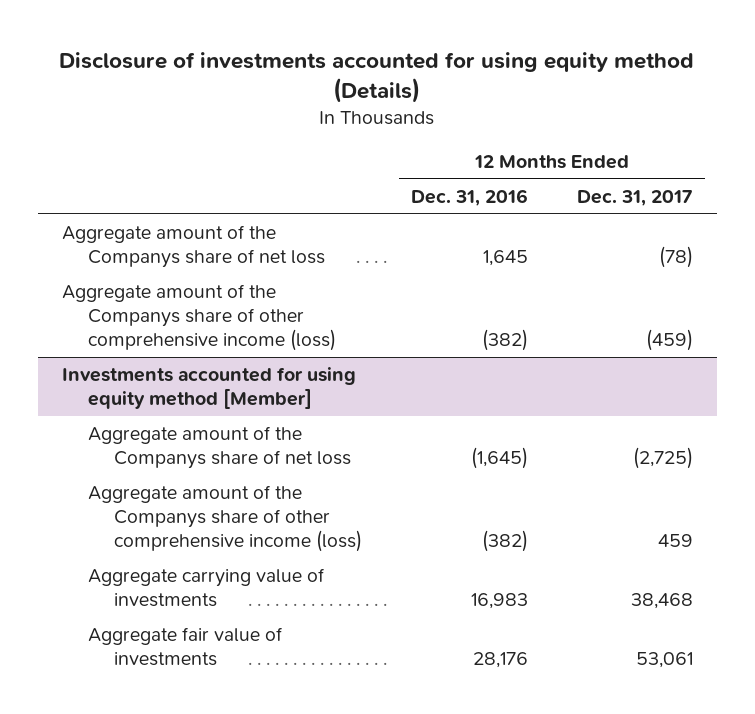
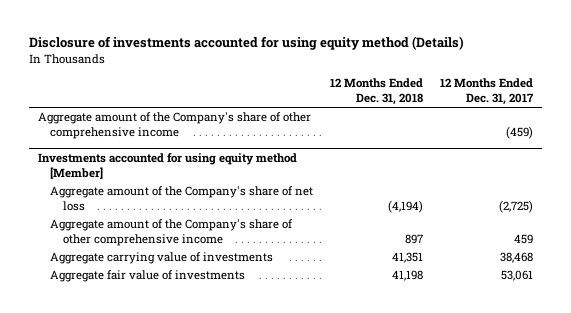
- | 12 Months Ended Dec. 31, 2016 | 12 Months Ended Dec. 31, 2017
+ | 12 Months Ended Dec. 31, 2018 | 12 Months Ended Dec. 31, 2017
- Aggregate amount of the Companys share of net loss | 1,645 | (78)
- Aggregate amount of the Companys share of other comprehensive income (loss) | (382) | (459)
+ Aggregate amount of the Company's share of other comprehensive income | | (459)
@ Investments accounted for using equity method [Member]
- Aggregate amount of the Companys share of net loss | (1,645) | (2,725)
- Aggregate amount of the Companys share of other comprehensive income (loss) | (382) | 459
+ Aggregate amount of the Company's share of net loss | (4,194) | (2,725)
+ Aggregate amount of the Company's share of other comprehensive income | 897 | 459

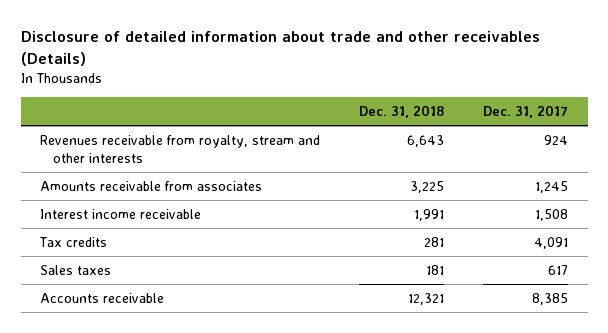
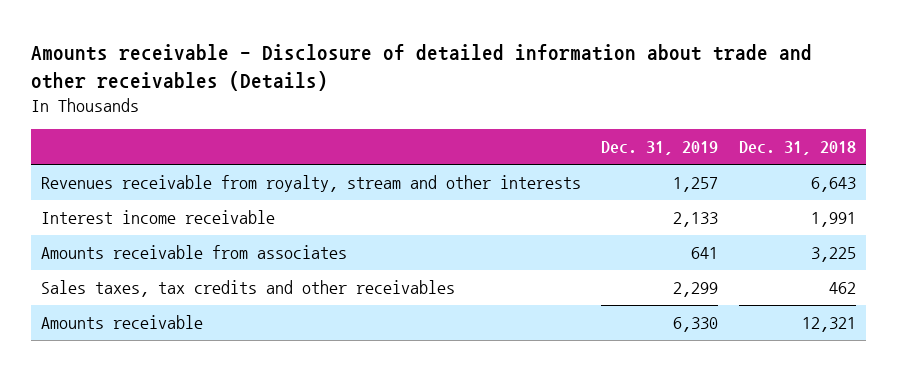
- Disclosure of detailed information about trade and other receivables (Details)
+ Amounts receivable - Disclosure of detailed information about trade and other receivables (Details)
- | Dec. 31, 2018 | Dec. 31, 2017
+ | Dec. 31, 2019 | Dec. 31, 2018
- Tax credits | 281 | 4,091
- Sales taxes | 181 | 617
- Accounts receivable | 12,321 | 8,385
moved down: Amounts receivable from associates | 641 | 3,225
+ Sales taxes, tax credits and other receivables | 2,299 | 462
+ Amounts receivable | 6,330 | 12,321

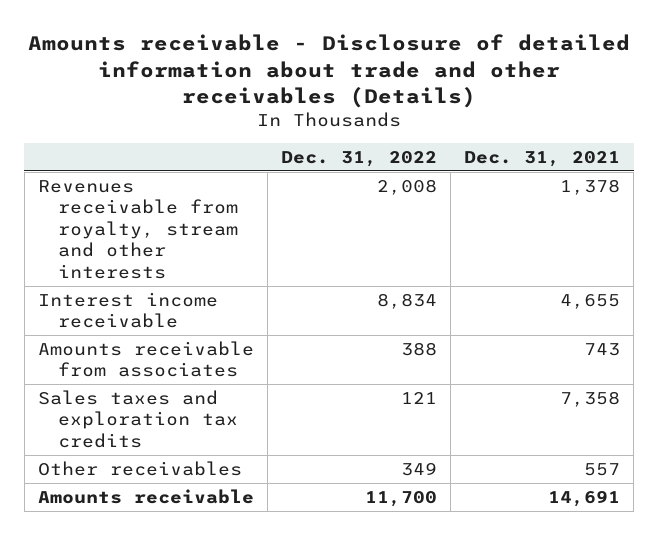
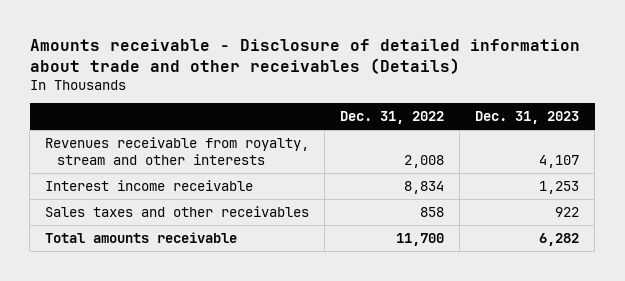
- | Dec. 31, 2022 | Dec. 31, 2021
+ | Dec. 31, 2022 | Dec. 31, 2023
- Amounts receivable from associates | 388 | 743
- Sales taxes and exploration tax credits | 121 | 7,358
- Other receivables | 349 | 557
- Amounts receivable | 11,700 | 14,691
+ Sales taxes and other receivables | 858 | 922
+ Total amounts receivable | 11,700 | 6,282

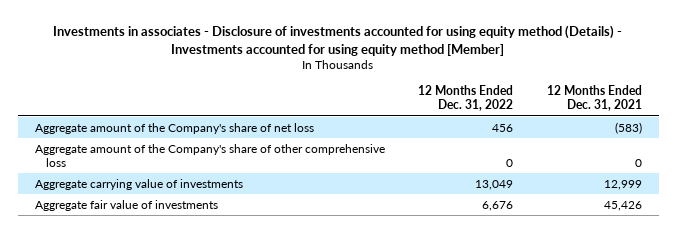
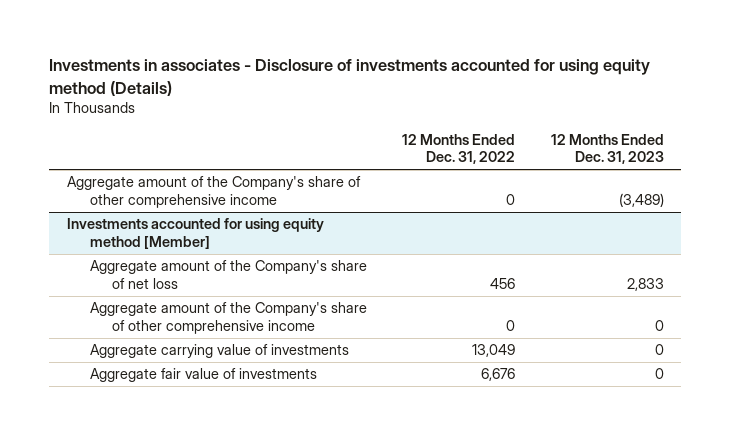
- Investments in associates - Disclosure of investments accounted for using equity method (Details) - Investments accounted for using equity method [Member]
+ Investments in associates - Disclosure of investments accounted for using equity method (Details)
- | 12 Months Ended Dec. 31, 2022 | 12 Months Ended Dec. 31, 2021
+ | 12 Months Ended Dec. 31, 2022 | 12 Months Ended Dec. 31, 2023
+ Aggregate amount of the Company's share of other comprehensive income | 0 | (3,489)
+ Investments accounted for using equity method [Member]
- Aggregate amount of the Company's share of other comprehensive loss | 0 | 0
+ Aggregate amount of the Company's share of other comprehensive income | 0 | 0

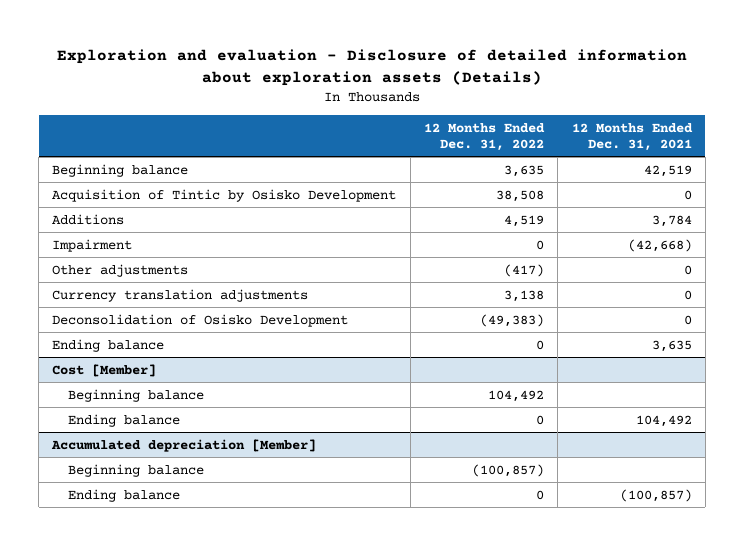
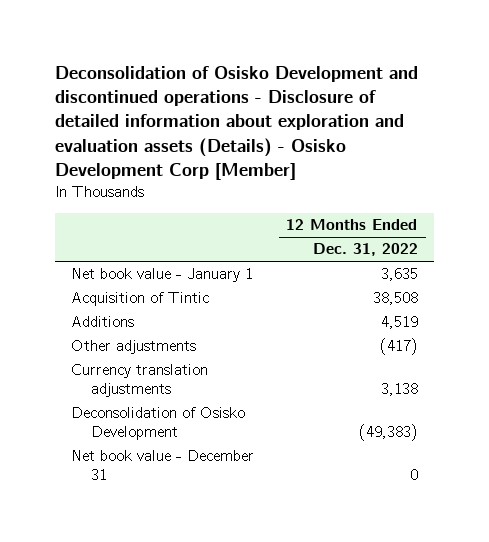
- Exploration and evaluation - Disclosure of detailed information about exploration assets (Details)
+ Deconsolidation of Osisko Development and discontinued operations - Disclosure of detailed information about exploration and evaluation assets (Details) - Osisko Development Corp [Member]
- | 12 Months Ended Dec. 31, 2022 | 12 Months Ended Dec. 31, 2021
+ | 12 Months Ended Dec. 31, 2022
- Beginning balance | 3,635 | 42,519
- Acquisition of Tintic by Osisko Development | 38,508 | 0
+ Net book value - January 1 | 3,635
+ Acquisition of Tintic | 38,508
- Impairment | 0 | (42,668)
- Ending balance | 0 | 3,635
- Cost [Member]
- Beginning balance | 104,492 |
- Ending balance | 0 | 104,492
- Accumulated depreciation [Member]
- Beginning balance | (100,857) |
- Ending balance | 0 | (100,857)
+ Net book value - December 31 | 0

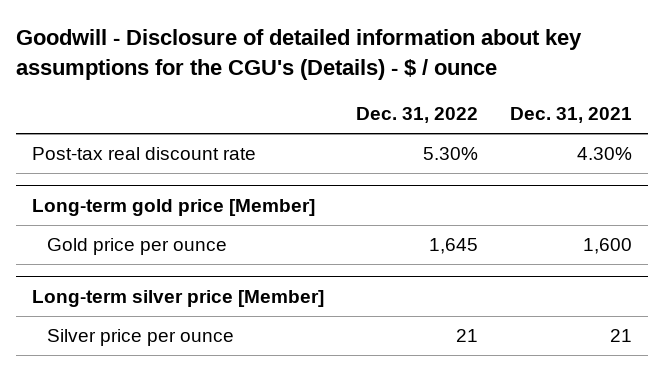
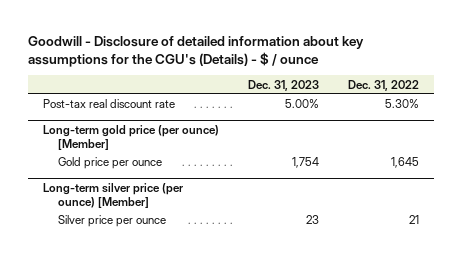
- | Dec. 31, 2022 | Dec. 31, 2021
+ | Dec. 31, 2023 | Dec. 31, 2022
- Long-term gold price [Member]
+ Long-term gold price (per ounce) [Member]
- Long-term silver price [Member]
+ Long-term silver price (per ounce) [Member]

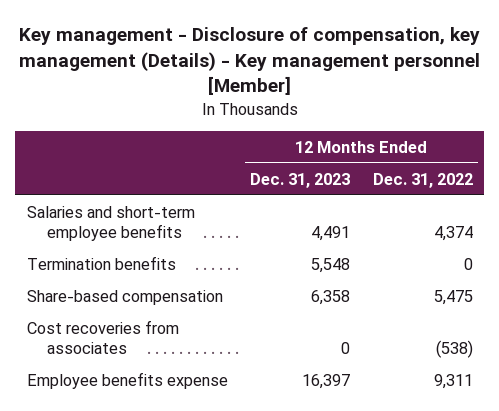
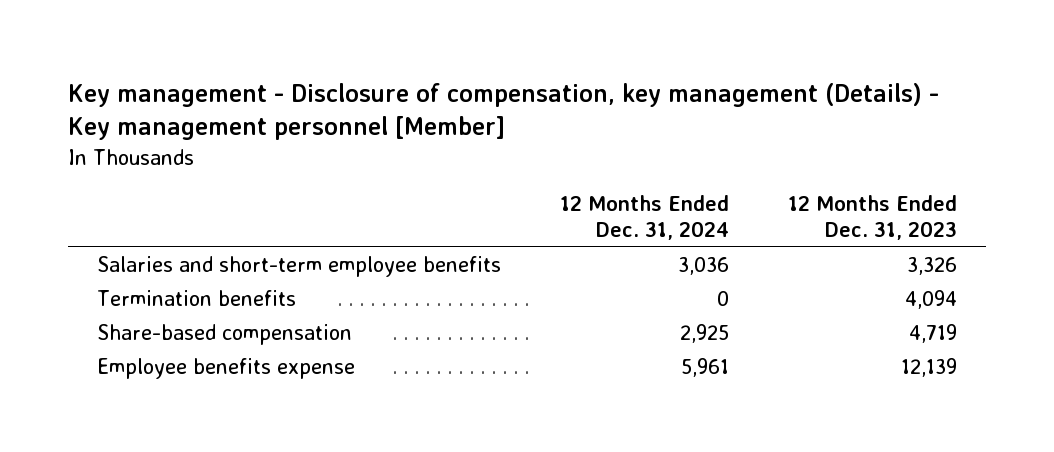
- | 12 Months Ended Dec. 31, 2023 | 12 Months Ended Dec. 31, 2022
+ | 12 Months Ended Dec. 31, 2024 | 12 Months Ended Dec. 31, 2023
- Salaries and short-term employee benefits | 4,491 | 4,374
- Termination benefits | 5,548 | 0
- Share-based compensation | 6,358 | 5,475
- Cost recoveries from associates | 0 | (538)
- Employee benefits expense | 16,397 | 9,311
+ Salaries and short-term employee benefits | 3,036 | 3,326
+ Termination benefits | 0 | 4,094
+ Share-based compensation | 2,925 | 4,719
+ Employee benefits expense | 5,961 | 12,139

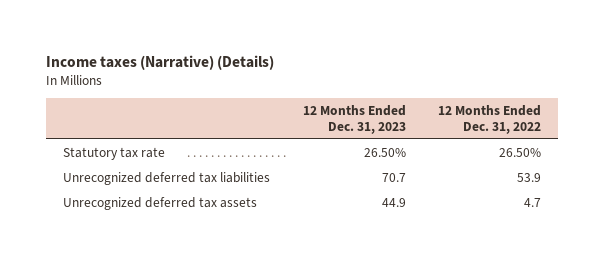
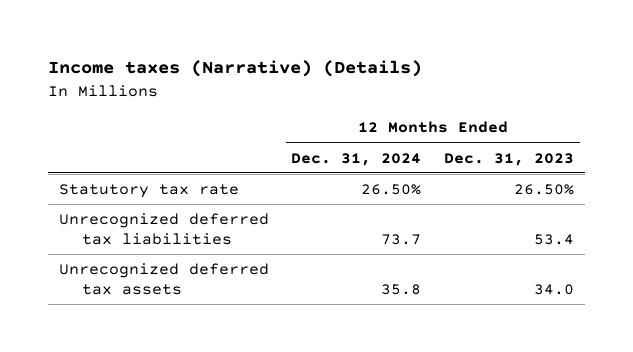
- | 12 Months Ended Dec. 31, 2023 | 12 Months Ended Dec. 31, 2022
+ | 12 Months Ended Dec. 31, 2024 | 12 Months Ended Dec. 31, 2023
- Unrecognized deferred tax liabilities | 70.7 | 53.9
- Unrecognized deferred tax assets | 44.9 | 4.7
+ Unrecognized deferred tax liabilities | 73.7 | 53.4
+ Unrecognized deferred tax assets | 35.8 | 34.0

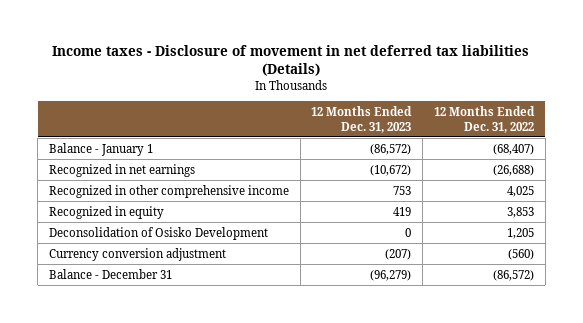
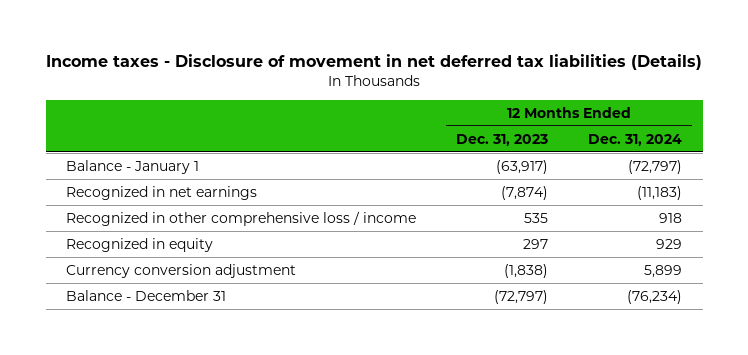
- | 12 Months Ended Dec. 31, 2023 | 12 Months Ended Dec. 31, 2022
+ | 12 Months Ended Dec. 31, 2023 | 12 Months Ended Dec. 31, 2024
- Balance - January 1 | (86,572) | (68,407)
- Recognized in net earnings | (10,672) | (26,688)
- Recognized in other comprehensive income | 753 | 4,025
- Recognized in equity | 419 | 3,853
- Deconsolidation of Osisko Development | 0 | 1,205
- Currency conversion adjustment | (207) | (560)
- Balance - December 31 | (96,279) | (86,572)
+ Balance - January 1 | (63,917) | (72,797)
+ Recognized in net earnings | (7,874) | (11,183)
+ Recognized in other comprehensive loss / income | 535 | 918
+ Recognized in equity | 297 | 929
+ Currency conversion adjustment | (1,838) | 5,899
+ Balance - December 31 | (72,797) | (76,234)

